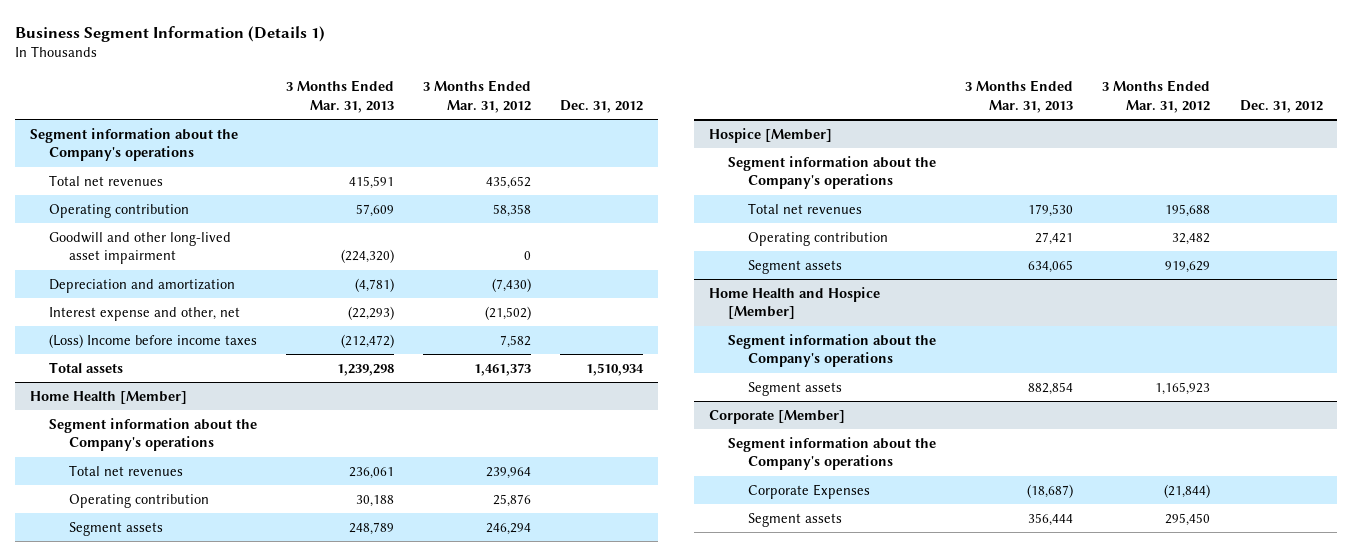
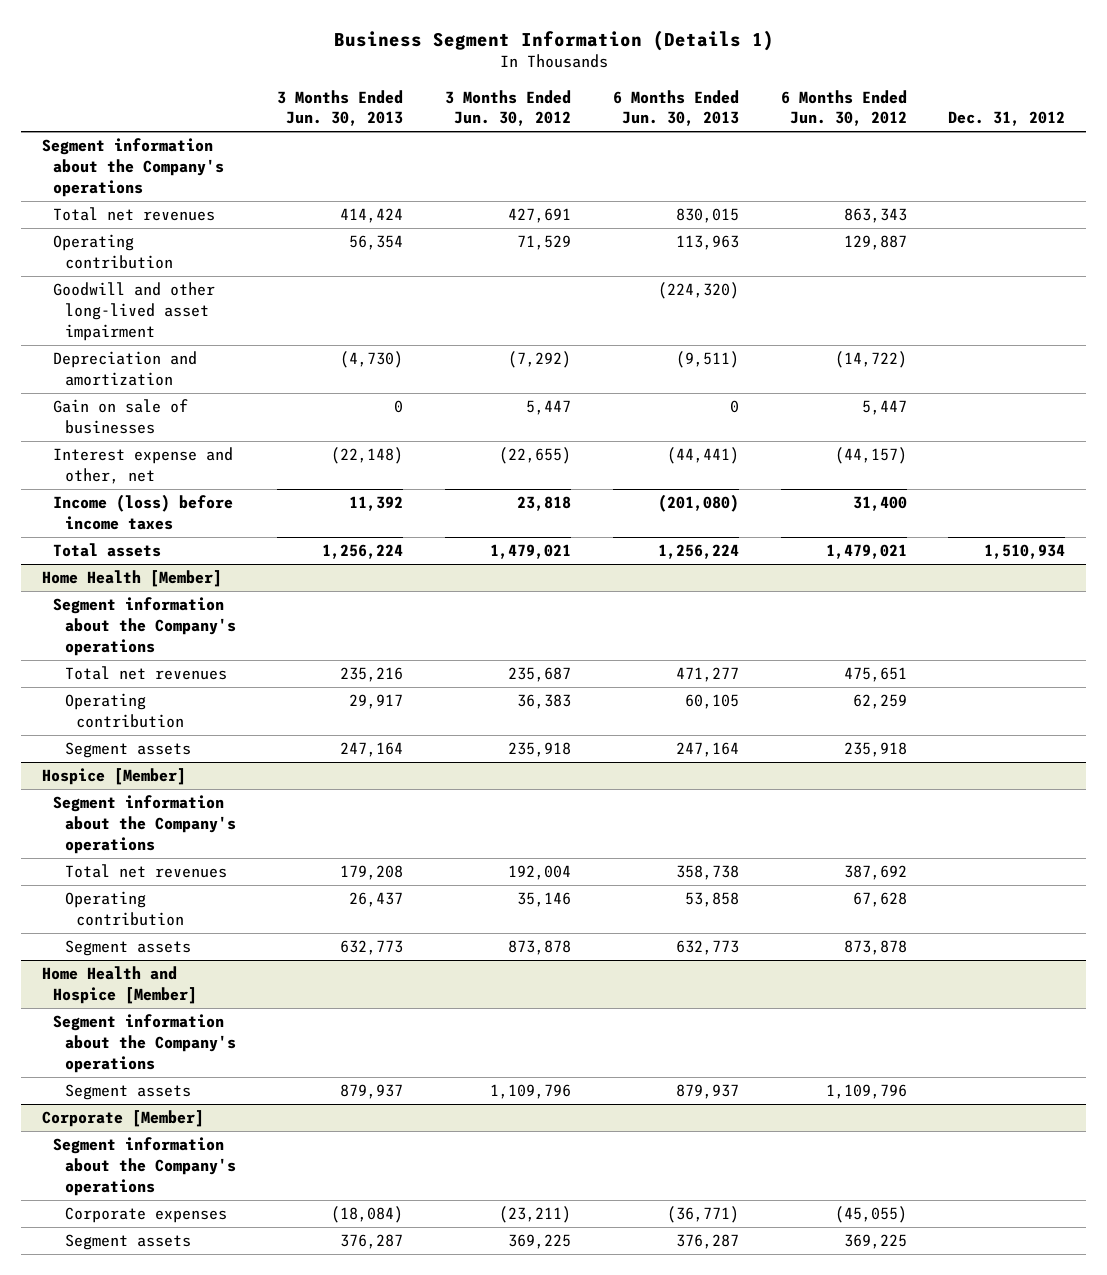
- | 3 Months Ended Mar. 31, 2013 | 3 Months Ended Mar. 31, 2012 | Dec. 31, 2012
+ | 3 Months Ended Jun. 30, 2013 | 3 Months Ended Jun. 30, 2012 | 6 Months Ended Jun. 30, 2013 | 6 Months Ended Jun. 30, 2012 | Dec. 31, 2012
+ Gain on sale of businesses | 0 | 5,447 | 0 | 5,447 |
- (Loss) Income before income taxes | (212,472) | 7,582 |
+ Income (loss) before income taxes | 11,392 | 23,818 | (201,080) | 31,400 |
@ Corporate [Member]
- Corporate Expenses | (18,687) | (21,844) |
+ Corporate expenses | (18,084) | (23,211) | (36,771) | (45,055) |

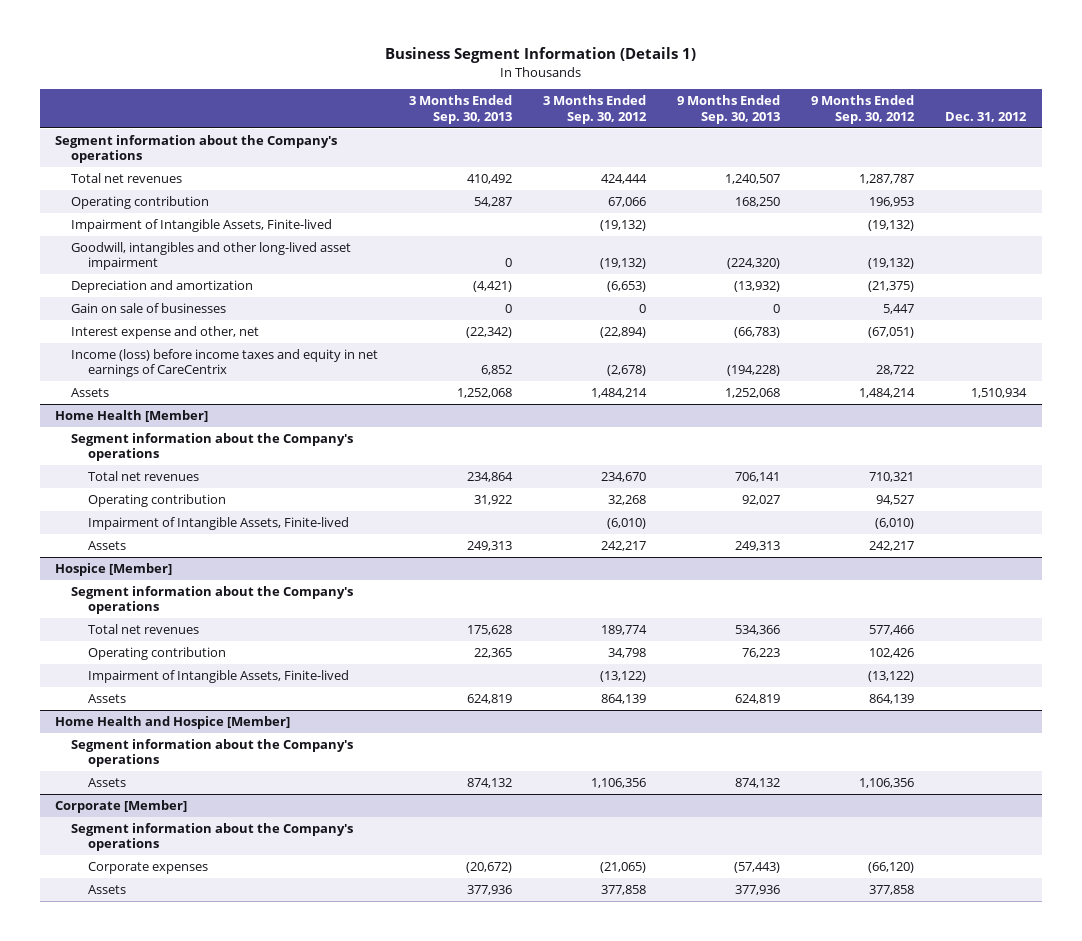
- | 3 Months Ended Jun. 30, 2013 | 3 Months Ended Jun. 30, 2012 | 6 Months Ended Jun. 30, 2013 | 6 Months Ended Jun. 30, 2012 | Dec. 31, 2012
+ | 3 Months Ended Sep. 30, 2013 | 3 Months Ended Sep. 30, 2012 | 9 Months Ended Sep. 30, 2013 | 9 Months Ended Sep. 30, 2012 | Dec. 31, 2012
- Goodwill and other long-lived asset impairment | | | (224,320) | |
+ Impairment of Intangible Assets, Finite-lived | | (19,132) | | (19,132) |
+ Goodwill, intangibles and other long-lived asset impairment | 0 | (19,132) | (224,320) | (19,132) |
- Income (loss) before income taxes | 11,392 | 23,818 | (201,080) | 31,400 |
- Total assets | 1,256,224 | 1,479,021 | 1,256,224 | 1,479,021 | 1,510,934
+ Income (loss) before income taxes and equity in net earnings of CareCentrix | 6,852 | (2,678) | (194,228) | 28,722 |
+ Assets | 1,252,068 | 1,484,214 | 1,252,068 | 1,484,214 | 1,510,934
@ Home Health [Member]
- Segment assets | 247,164 | 235,918 | 247,164 | 235,918 |
+ Impairment of Intangible Assets, Finite-lived | | (6,010) | | (6,010) |
+ Assets | 249,313 | 242,217 | 249,313 | 242,217 |
@ Hospice [Member]
- Segment assets | 632,773 | 873,878 | 632,773 | 873,878 |
+ Impairment of Intangible Assets, Finite-lived | | (13,122) | | (13,122) |
+ Assets | 624,819 | 864,139 | 624,819 | 864,139 |
@ Home Health and Hospice [Member]
- Segment assets | 879,937 | 1,109,796 | 879,937 | 1,109,796 |
+ Assets | 874,132 | 1,106,356 | 874,132 | 1,106,356 |
@ Corporate [Member]
- Segment assets | 376,287 | 369,225 | 376,287 | 369,225 |
+ Assets | 377,936 | 377,858 | 377,936 | 377,858 |

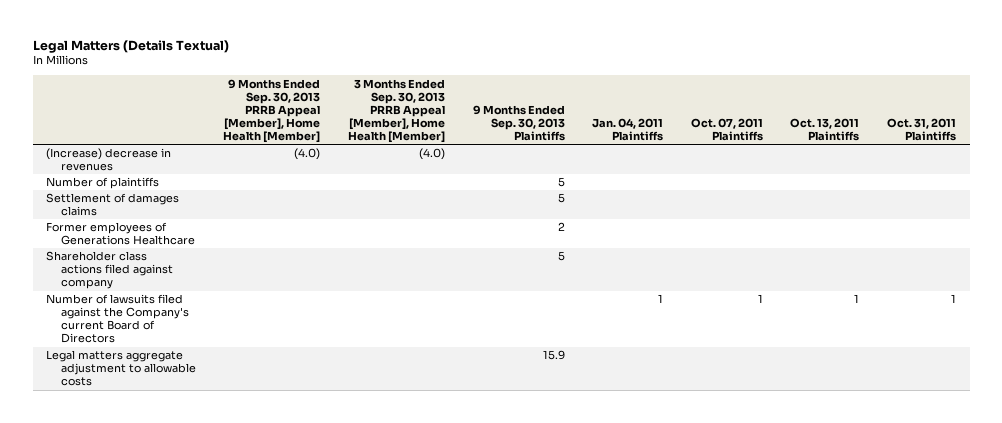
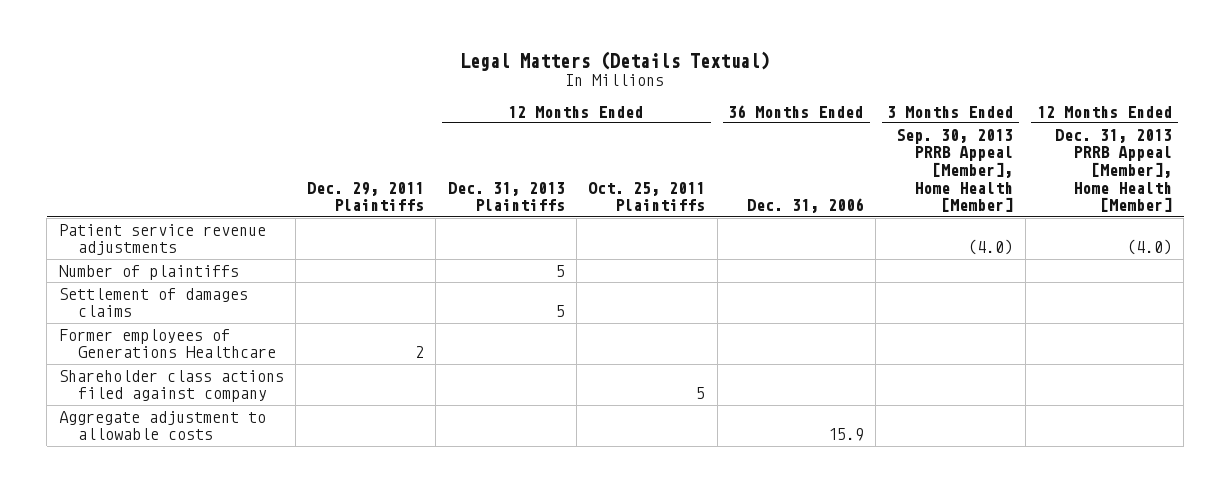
- | 9 Months Ended Sep. 30, 2013 PRRB Appeal [Member], Home Health [Member] | 3 Months Ended Sep. 30, 2013 PRRB Appeal [Member], Home Health [Member] | 9 Months Ended Sep. 30, 2013 Plaintiffs | Jan. 04, 2011 Plaintiffs | Oct. 07, 2011 Plaintiffs | Oct. 13, 2011 Plaintiffs | Oct. 31, 2011 Plaintiffs
+ | Dec. 29, 2011 Plaintiffs | 12 Months Ended Dec. 31, 2013 Plaintiffs | 12 Months Ended Oct. 25, 2011 Plaintiffs | 36 Months Ended Dec. 31, 2006 | 3 Months Ended Sep. 30, 2013 PRRB Appeal [Member], Home Health [Member] | 12 Months Ended Dec. 31, 2013 PRRB Appeal [Member], Home Health [Member]
- (Increase) decrease in revenues | (4.0) | (4.0) | | | | |
+ Patient service revenue adjustments | | | | | (4.0) | (4.0)
- Number of lawsuits filed against the Company's current Board of Directors | | | | 1 | 1 | 1 | 1
- Legal matters aggregate adjustment to allowable costs | | | 15.9 | | | |
+ Aggregate adjustment to allowable costs | | | | 15.9 | |

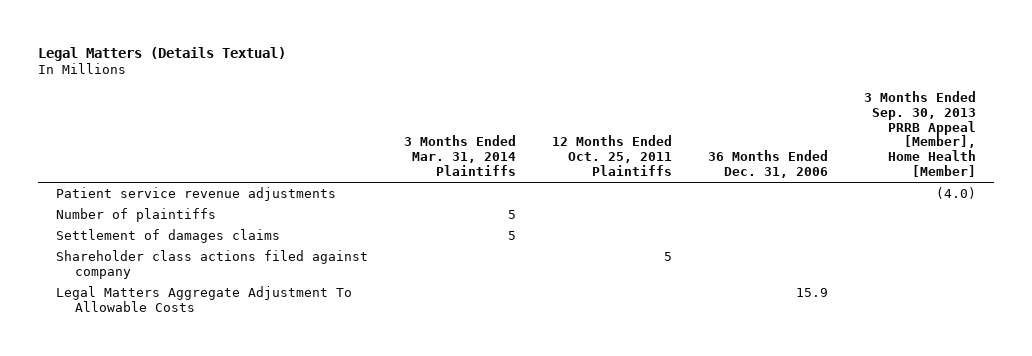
- | Dec. 29, 2011 Plaintiffs | 12 Months Ended Dec. 31, 2013 Plaintiffs | 12 Months Ended Oct. 25, 2011 Plaintiffs | 36 Months Ended Dec. 31, 2006 | 3 Months Ended Sep. 30, 2013 PRRB Appeal [Member], Home Health [Member] | 12 Months Ended Dec. 31, 2013 PRRB Appeal [Member], Home Health [Member]
+ | 3 Months Ended Mar. 31, 2014 Plaintiffs | 12 Months Ended Oct. 25, 2011 Plaintiffs | 36 Months Ended Dec. 31, 2006 | 3 Months Ended Sep. 30, 2013 PRRB Appeal [Member], Home Health [Member]
- Former employees of Generations Healthcare | 2 | | | | |
- Aggregate adjustment to allowable costs | | | | 15.9 | |
+ Legal Matters Aggregate Adjustment To Allowable Costs | | | 15.9 |

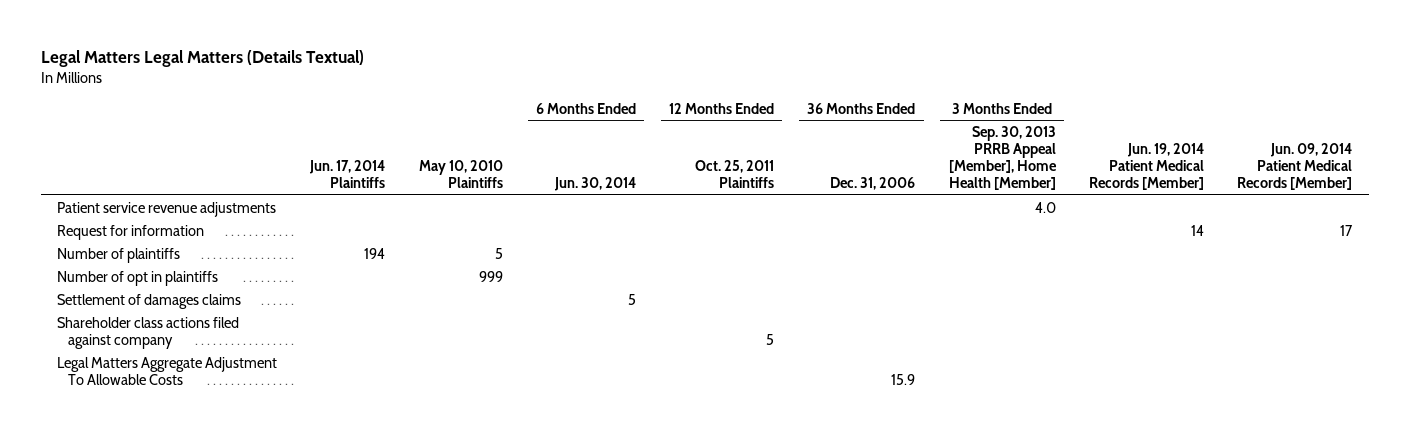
- Legal Matters (Details Textual)
+ Legal Matters Legal Matters (Details Textual)
- | 3 Months Ended Mar. 31, 2014 Plaintiffs | 12 Months Ended Oct. 25, 2011 Plaintiffs | 36 Months Ended Dec. 31, 2006 | 3 Months Ended Sep. 30, 2013 PRRB Appeal [Member], Home Health [Member]
+ | Jun. 17, 2014 Plaintiffs | May 10, 2010 Plaintiffs | 6 Months Ended Jun. 30, 2014 | 12 Months Ended Oct. 25, 2011 Plaintiffs | 36 Months Ended Dec. 31, 2006 | 3 Months Ended Sep. 30, 2013 PRRB Appeal [Member], Home Health [Member] | Jun. 19, 2014 Patient Medical Records [Member] | Jun. 09, 2014 Patient Medical Records [Member]
- Patient service revenue adjustments | | | | (4.0)
+ Patient service revenue adjustments | | | | | | 4.0 | |
+ Request for information | | | | | | | 14 | 17
+ Number of opt in plaintiffs | | 999 | | | | | |

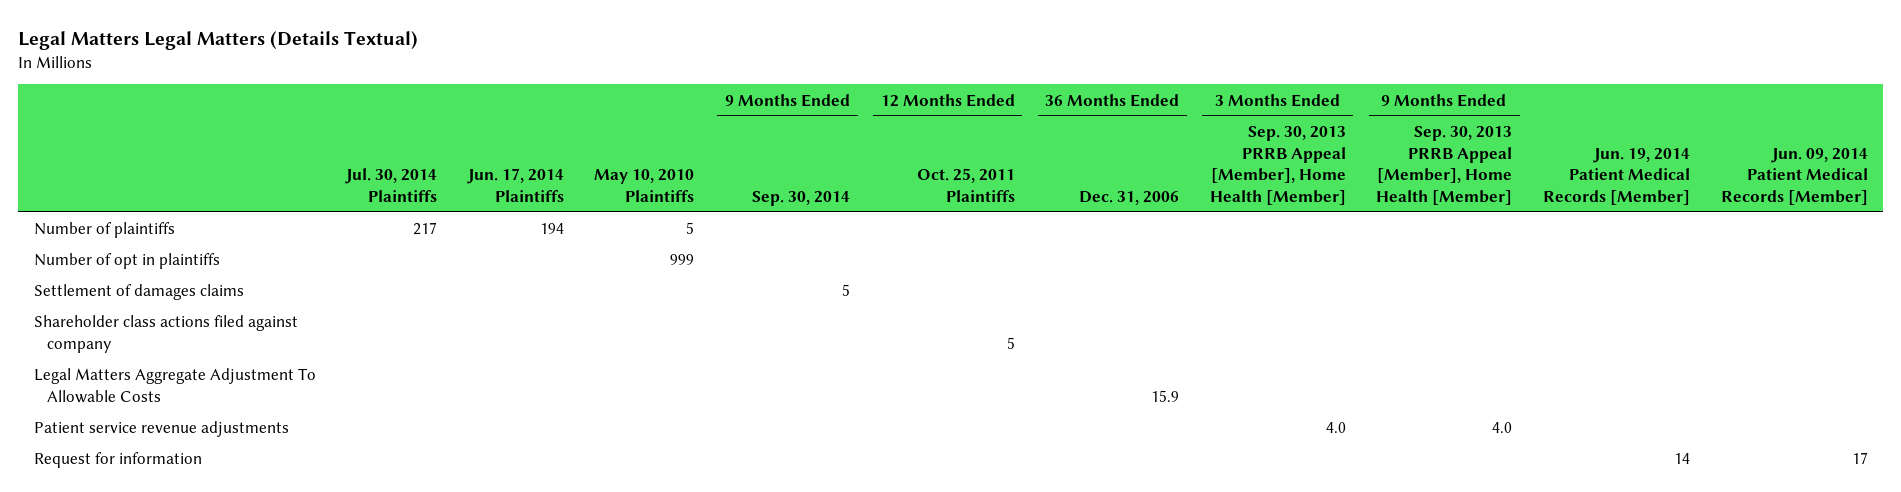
- | Jun. 17, 2014 Plaintiffs | May 10, 2010 Plaintiffs | 6 Months Ended Jun. 30, 2014 | 12 Months Ended Oct. 25, 2011 Plaintiffs | 36 Months Ended Dec. 31, 2006 | 3 Months Ended Sep. 30, 2013 PRRB Appeal [Member], Home Health [Member] | Jun. 19, 2014 Patient Medical Records [Member] | Jun. 09, 2014 Patient Medical Records [Member]
+ | Jul. 30, 2014 Plaintiffs | Jun. 17, 2014 Plaintiffs | May 10, 2010 Plaintiffs | 9 Months Ended Sep. 30, 2014 | 12 Months Ended Oct. 25, 2011 Plaintiffs | 36 Months Ended Dec. 31, 2006 | 3 Months Ended Sep. 30, 2013 PRRB Appeal [Member], Home Health [Member] | 9 Months Ended Sep. 30, 2013 PRRB Appeal [Member], Home Health [Member] | Jun. 19, 2014 Patient Medical Records [Member] | Jun. 09, 2014 Patient Medical Records [Member]
moved down: Patient service revenue adjustments | | | | | | | 4.0 | 4.0 | |
moved down: Request for information | | | | | | | | | 14 | 17

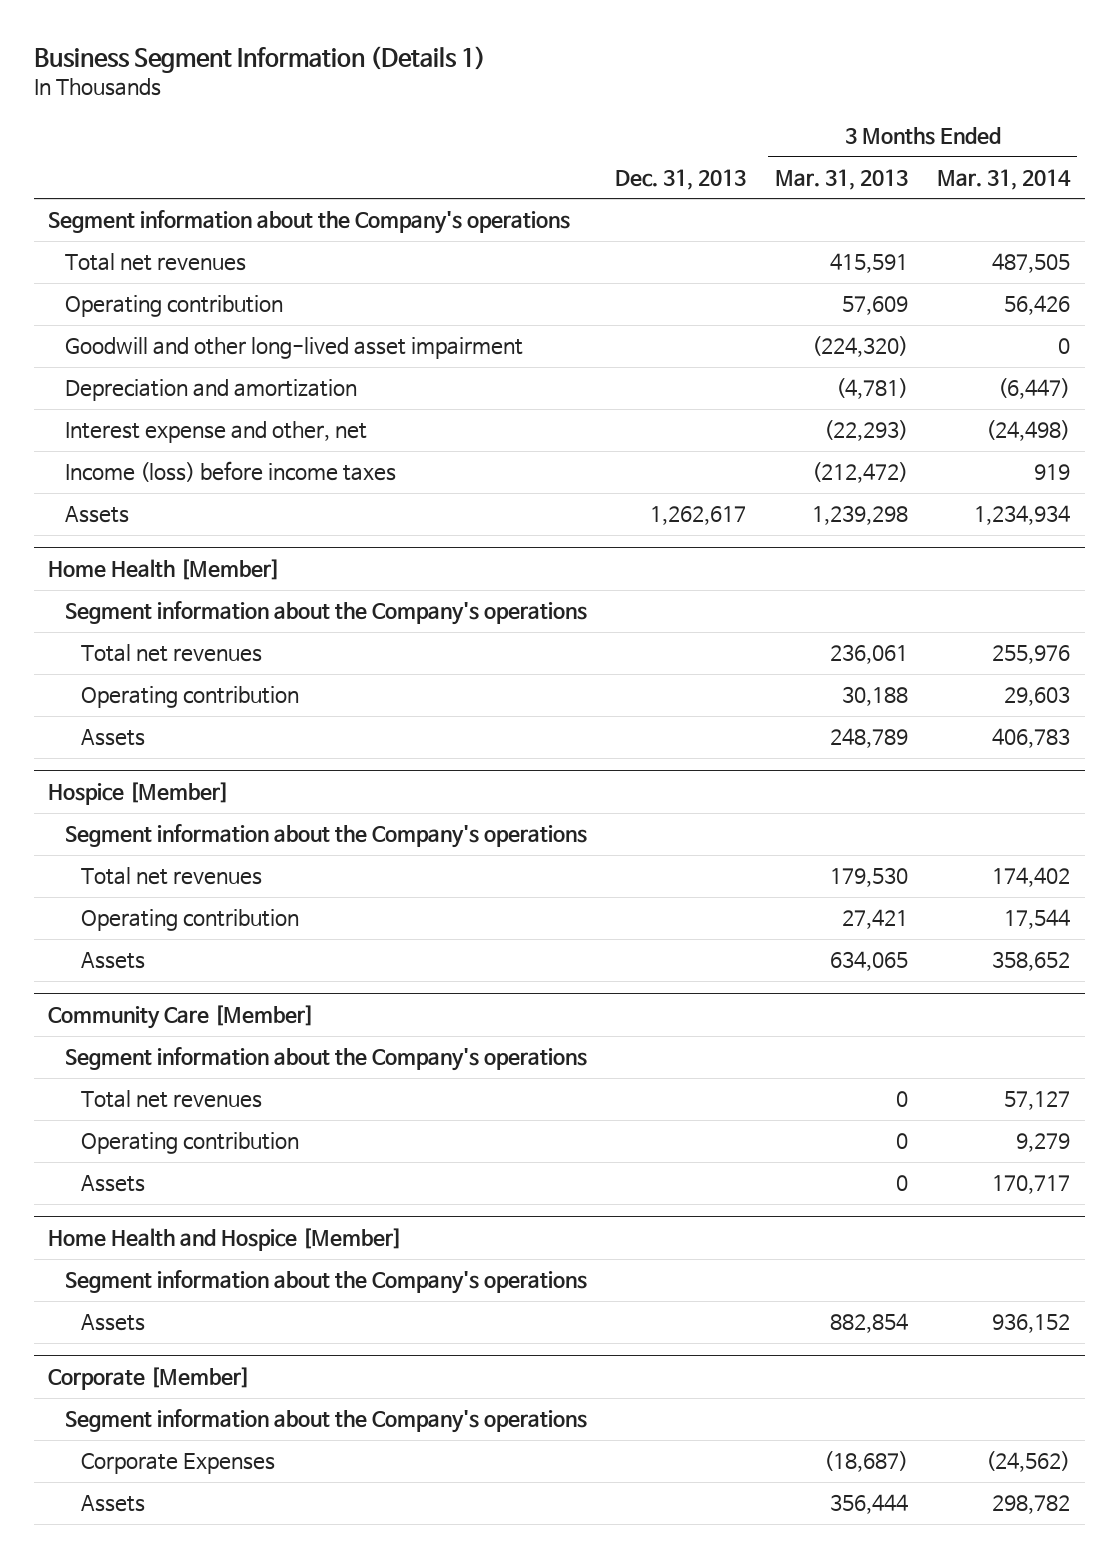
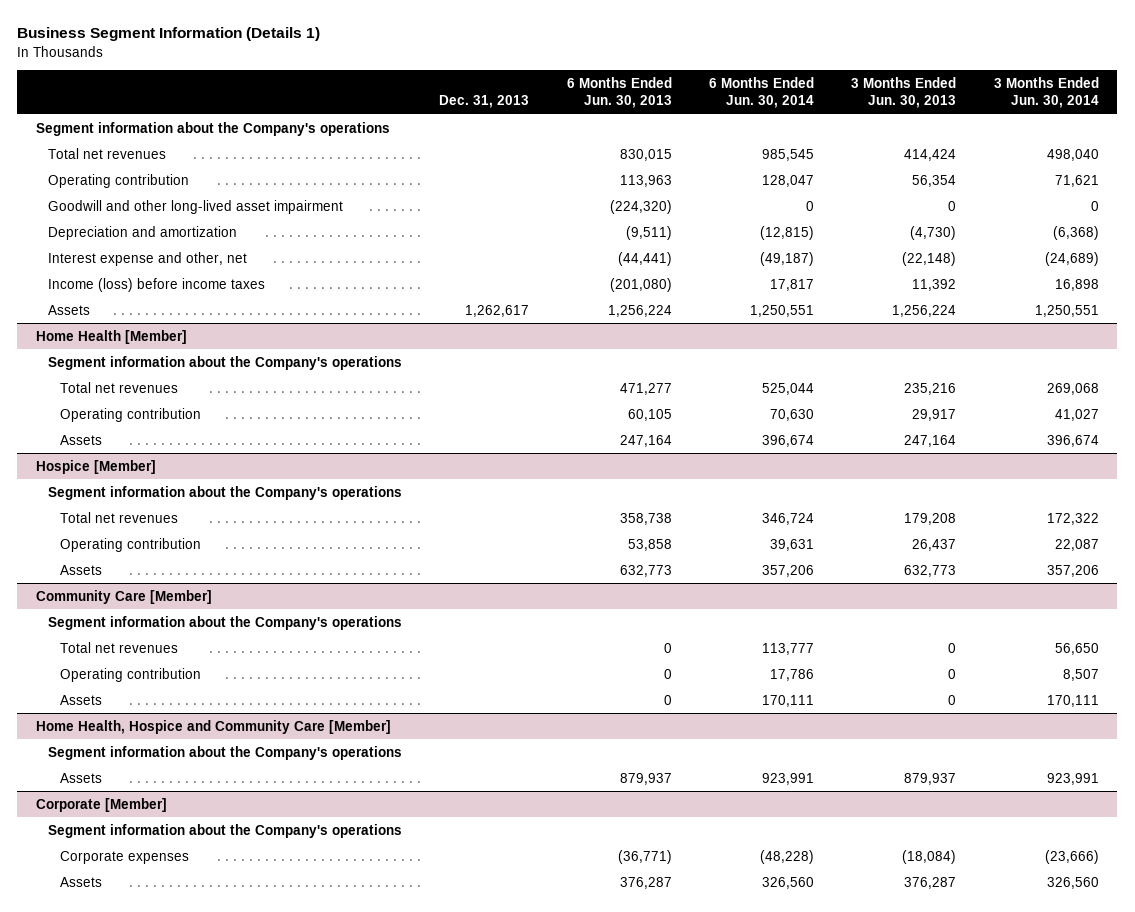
- | Dec. 31, 2013 | 3 Months Ended Mar. 31, 2013 | 3 Months Ended Mar. 31, 2014
+ | Dec. 31, 2013 | 6 Months Ended Jun. 30, 2013 | 6 Months Ended Jun. 30, 2014 | 3 Months Ended Jun. 30, 2013 | 3 Months Ended Jun. 30, 2014
- Home Health and Hospice [Member]
+ Home Health, Hospice and Community Care [Member]
@ Corporate [Member]
- Corporate Expenses | | (18,687) | (24,562)
+ Corporate expenses | | (36,771) | (48,228) | (18,084) | (23,666)

